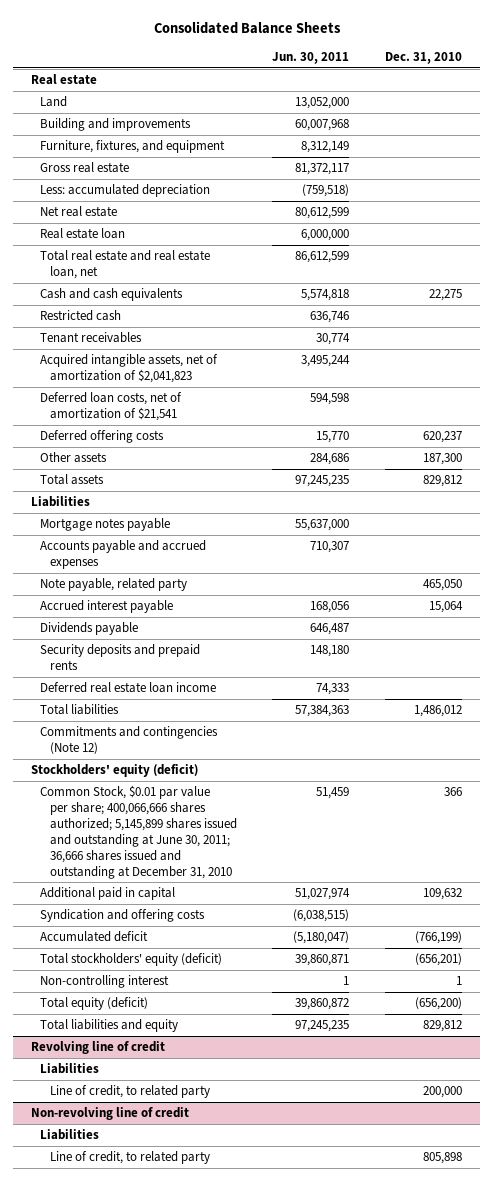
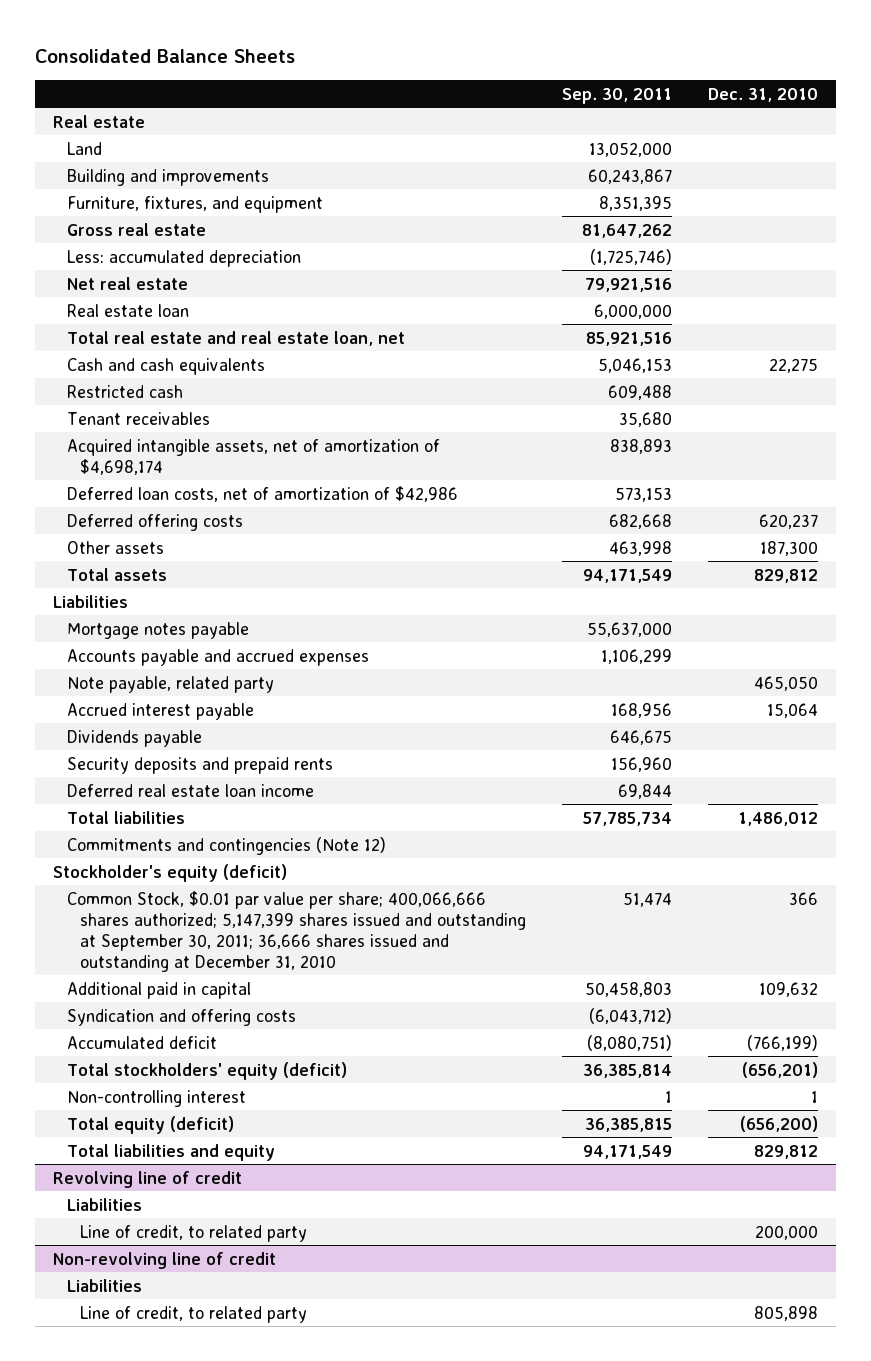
- | Jun. 30, 2011 | Dec. 31, 2010
+ | Sep. 30, 2011 | Dec. 31, 2010
- Acquired intangible assets, net of amortization of $2,041,823 | 3,495,244 |
- Deferred loan costs, net of amortization of $21,541 | 594,598 |
+ Acquired intangible assets, net of amortization of $4,698,174 | 838,893 |
+ Deferred loan costs, net of amortization of $42,986 | 573,153 |
- Stockholders' equity (deficit)
- Common Stock, $0.01 par value per share; 400,066,666 shares authorized; 5,145,899 shares issued and outstanding at June 30, 2011; 36,666 shares issued and outstanding at December 31, 2010 | 51,459 | 366
+ Stockholder's equity (deficit)
+ Common Stock, $0.01 par value per share; 400,066,666 shares authorized; 5,147,399 shares issued and outstanding at September 30, 2011; 36,666 shares issued and outstanding at December 31, 2010 | 51,474 | 366

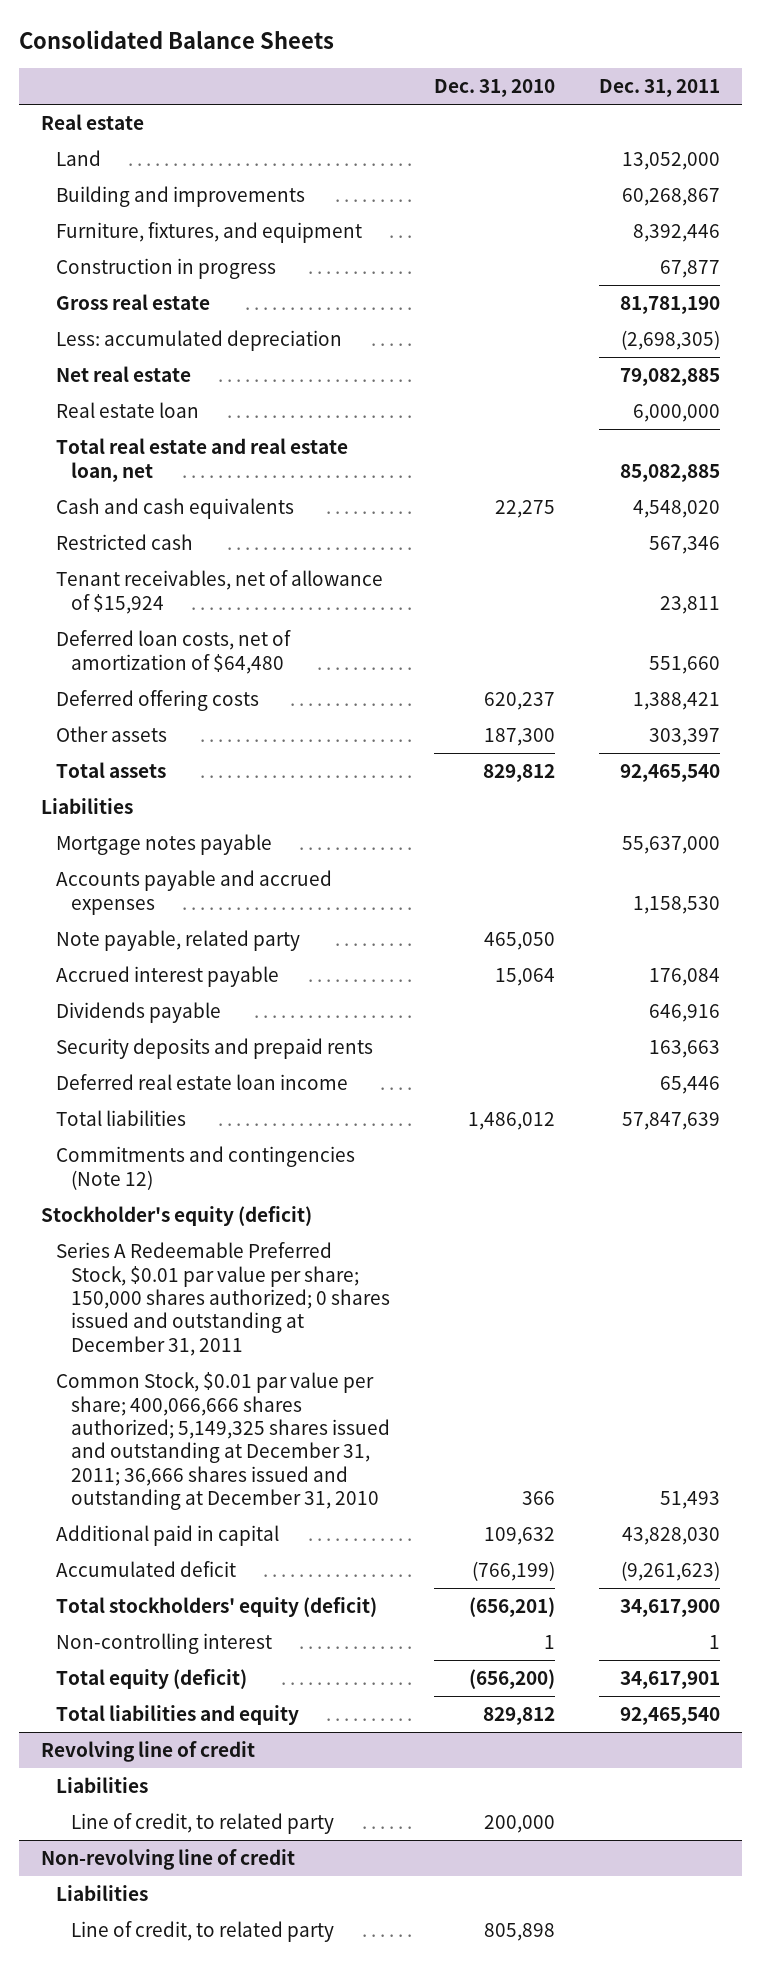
- | Sep. 30, 2011 | Dec. 31, 2010
+ | Dec. 31, 2010 | Dec. 31, 2011
+ Construction in progress | | 67,877
- Tenant receivables | 35,680 |
- Acquired intangible assets, net of amortization of $4,698,174 | 838,893 |
- Deferred loan costs, net of amortization of $42,986 | 573,153 |
+ Tenant receivables, net of allowance of $15,924 | | 23,811
+ Deferred loan costs, net of amortization of $64,480 | | 551,660
- Common Stock, $0.01 par value per share; 400,066,666 shares authorized; 5,147,399 shares issued and outstanding at September 30, 2011; 36,666 shares issued and outstanding at December 31, 2010 | 51,474 | 366
+ Series A Redeemable Preferred Stock, $0.01 par value per share; 150,000 shares authorized; 0 shares issued and outstanding at December 31, 2011
+ Common Stock, $0.01 par value per share; 400,066,666 shares authorized; 5,149,325 shares issued and outstanding at December 31, 2011; 36,666 shares issued and outstanding at December 31, 2010 | 366 | 51,493
- Syndication and offering costs | (6,043,712) |

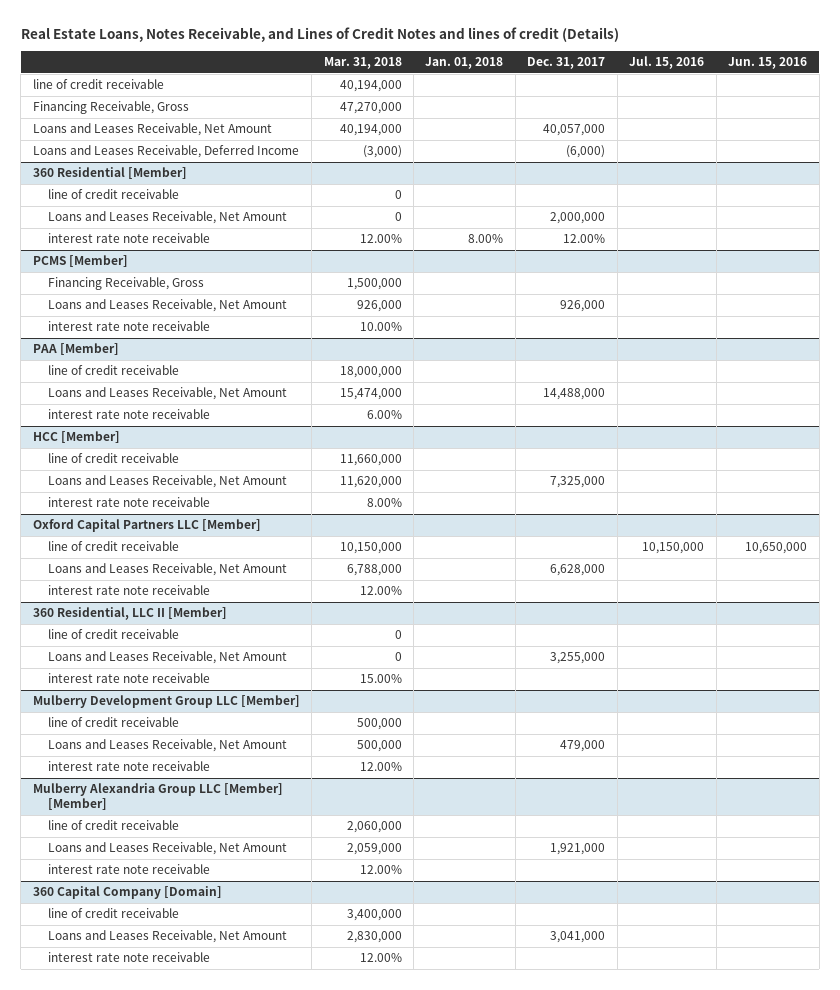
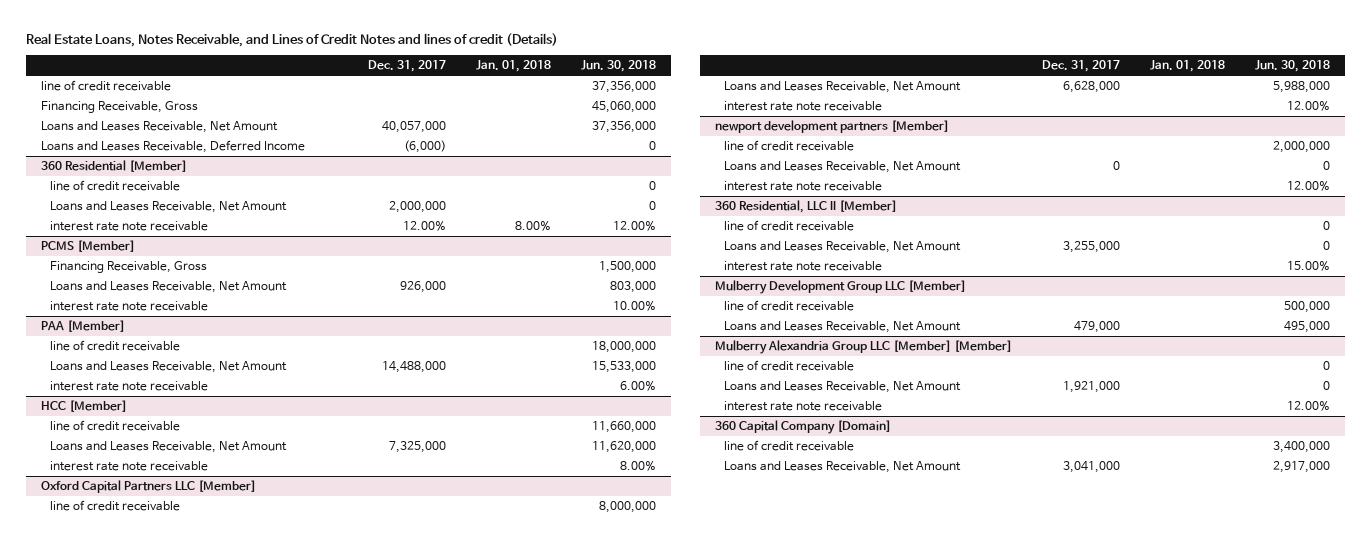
- | Mar. 31, 2018 | Jan. 01, 2018 | Dec. 31, 2017 | Jul. 15, 2016 | Jun. 15, 2016
+ | Dec. 31, 2017 | Jan. 01, 2018 | Jun. 30, 2018
+ newport development partners [Member]
+ line of credit receivable | | | 2,000,000
+ Loans and Leases Receivable, Net Amount | 0 | | 0
+ interest rate note receivable | | | 12.00%
@ Mulberry Development Group LLC [Member]
- interest rate note receivable | 12.00% | | | |
@ 360 Capital Company [Domain]
- interest rate note receivable | 12.00% | | | |

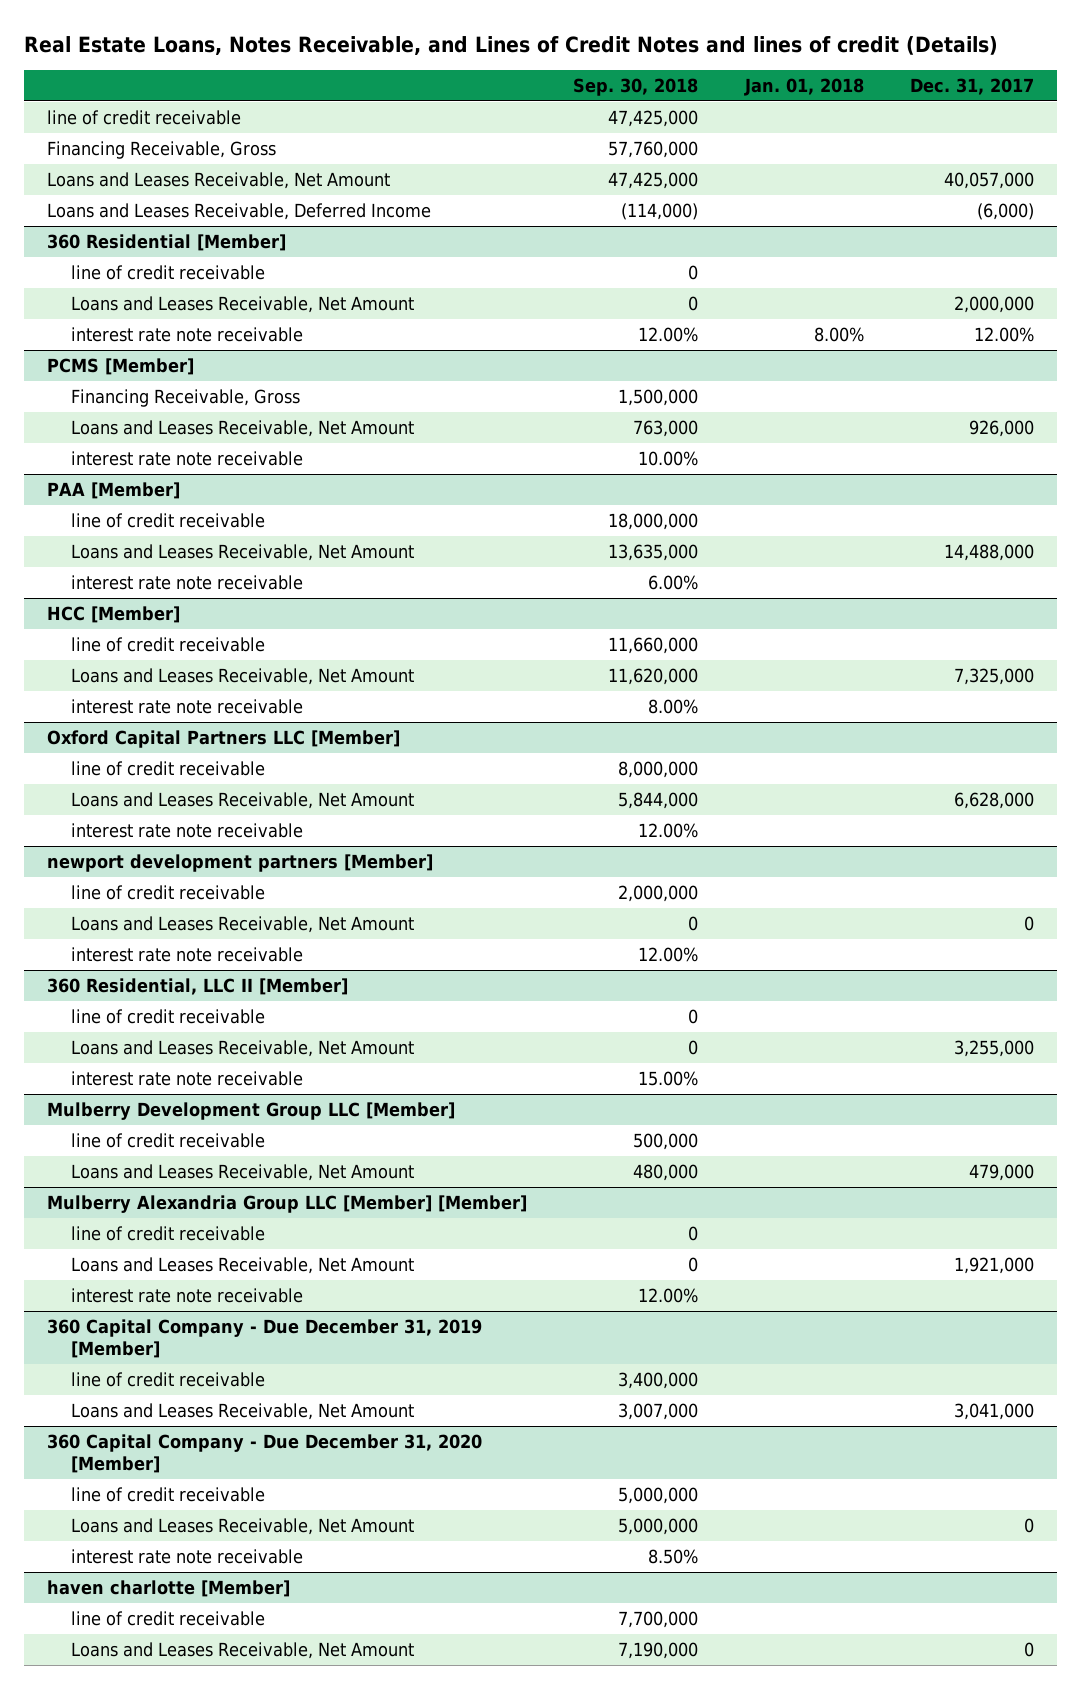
- | Dec. 31, 2017 | Jan. 01, 2018 | Jun. 30, 2018
+ | Sep. 30, 2018 | Jan. 01, 2018 | Dec. 31, 2017
- 360 Capital Company [Domain]
+ 360 Capital Company - Due December 31, 2019 [Member]
+ 360 Capital Company - Due December 31, 2020 [Member]
+ line of credit receivable | 5,000,000 | |
+ Loans and Leases Receivable, Net Amount | 5,000,000 | | 0
+ interest rate note receivable | 8.50% | |
+ haven charlotte [Member]
+ line of credit receivable | 7,700,000 | |
+ Loans and Leases Receivable, Net Amount | 7,190,000 | | 0

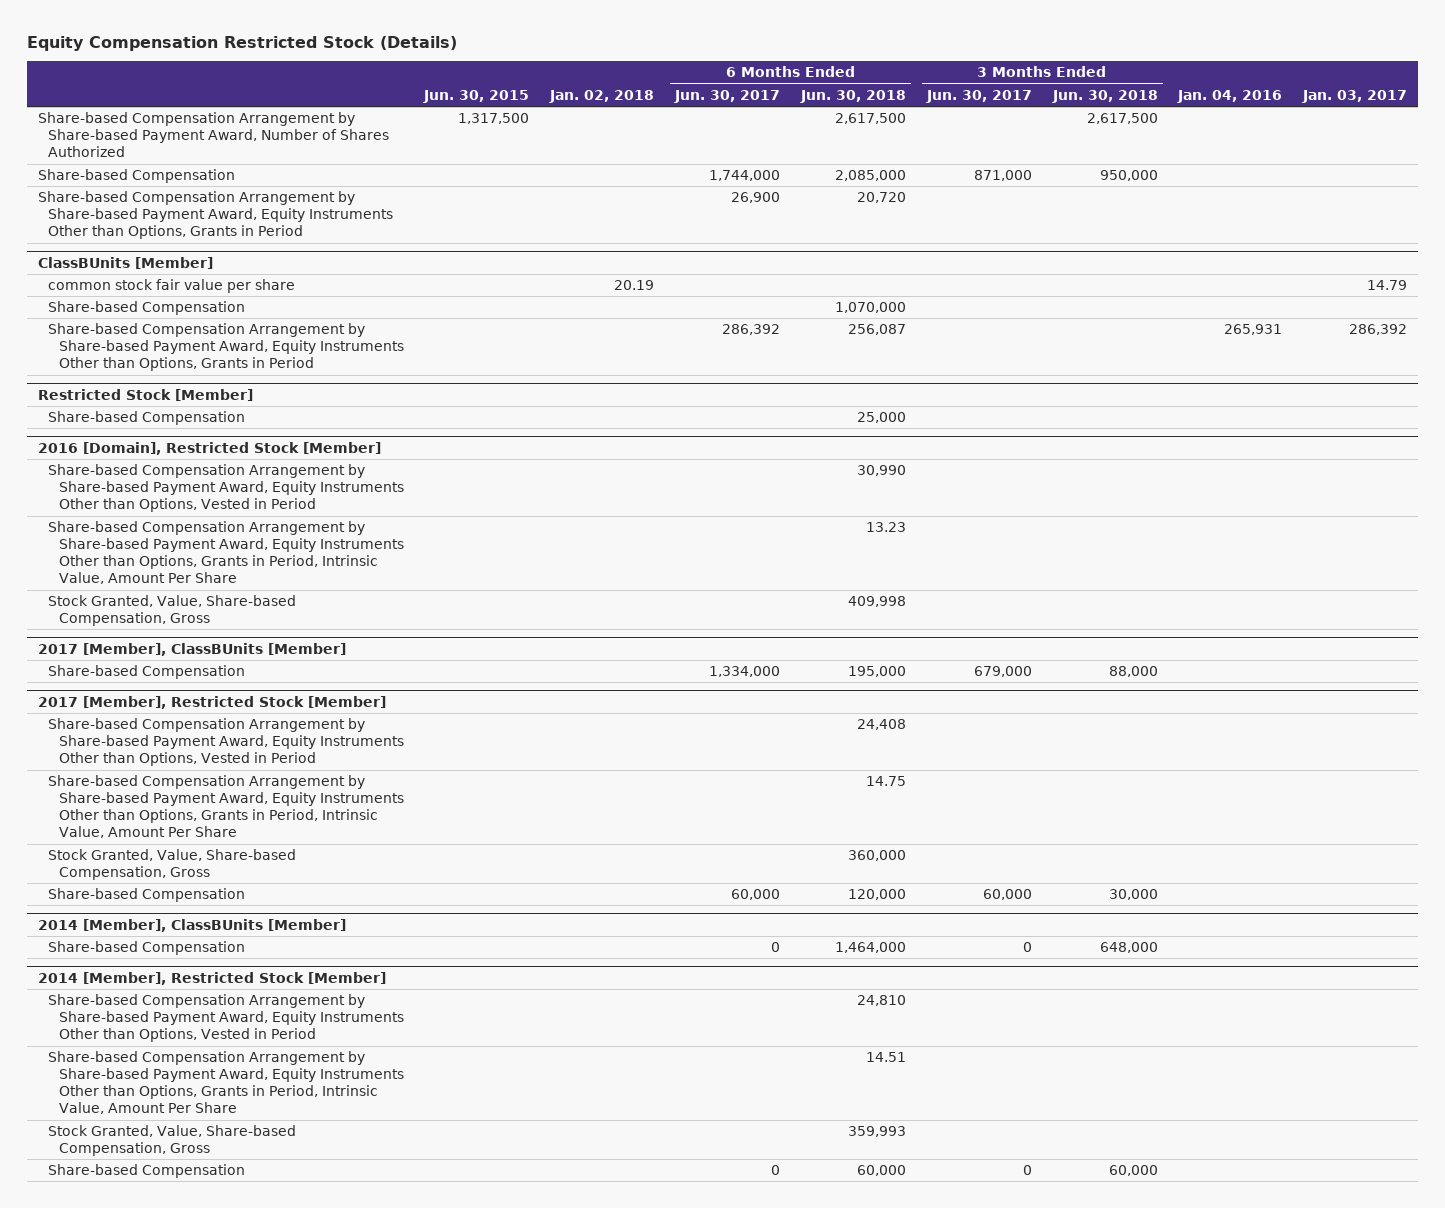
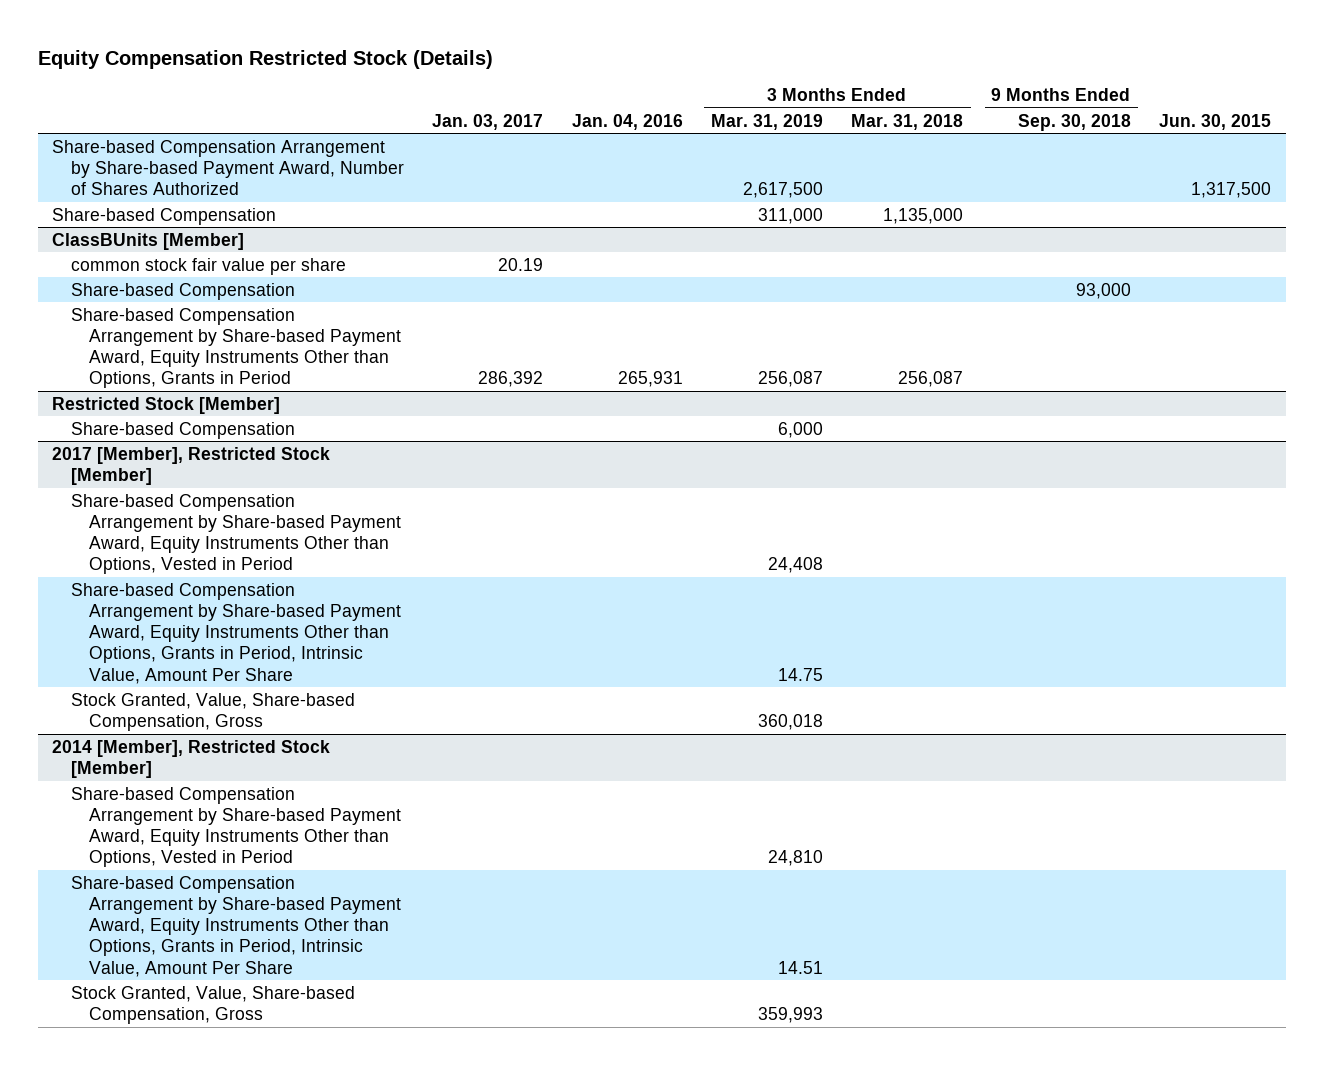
- | Jun. 30, 2015 | Jan. 02, 2018 | 6 Months Ended Jun. 30, 2017 | 6 Months Ended Jun. 30, 2018 | 3 Months Ended Jun. 30, 2017 | 3 Months Ended Jun. 30, 2018 | Jan. 04, 2016 | Jan. 03, 2017
+ | Jan. 03, 2017 | Jan. 04, 2016 | 3 Months Ended Mar. 31, 2019 | 3 Months Ended Mar. 31, 2018 | 9 Months Ended Sep. 30, 2018 | Jun. 30, 2015
- Share-based Compensation Arrangement by Share-based Payment Award, Equity Instruments Other than Options, Grants in Period | | | 26,900 | 20,720 | | | |
@ ClassBUnits [Member]
- common stock fair value per share | | 20.19 | | | | | | 14.79
+ common stock fair value per share | 20.19 | | | | |
- 2016 [Domain], Restricted Stock [Member]
- Share-based Compensation Arrangement by Share-based Payment Award, Equity Instruments Other than Options, Vested in Period | | | | 30,990 | | | |
- Share-based Compensation Arrangement by Share-based Payment Award, Equity Instruments Other than Options, Grants in Period, Intrinsic Value, Amount Per Share | | | | 13.23 | | | |
- Stock Granted, Value, Share-based Compensation, Gross | | | | 409,998 | | | |
- 2017 [Member], ClassBUnits [Member]
- Share-based Compensation | | | 1,334,000 | 195,000 | 679,000 | 88,000 | |
@ 2017 [Member], Restricted Stock [Member]
- Share-based Compensation | | | 60,000 | 120,000 | 60,000 | 30,000 | |
- 2014 [Member], ClassBUnits [Member]
- Share-based Compensation | | | 0 | 1,464,000 | 0 | 648,000 | |
@ 2014 [Member], Restricted Stock [Member]
- Share-based Compensation | | | 0 | 60,000 | 0 | 60,000 | |

